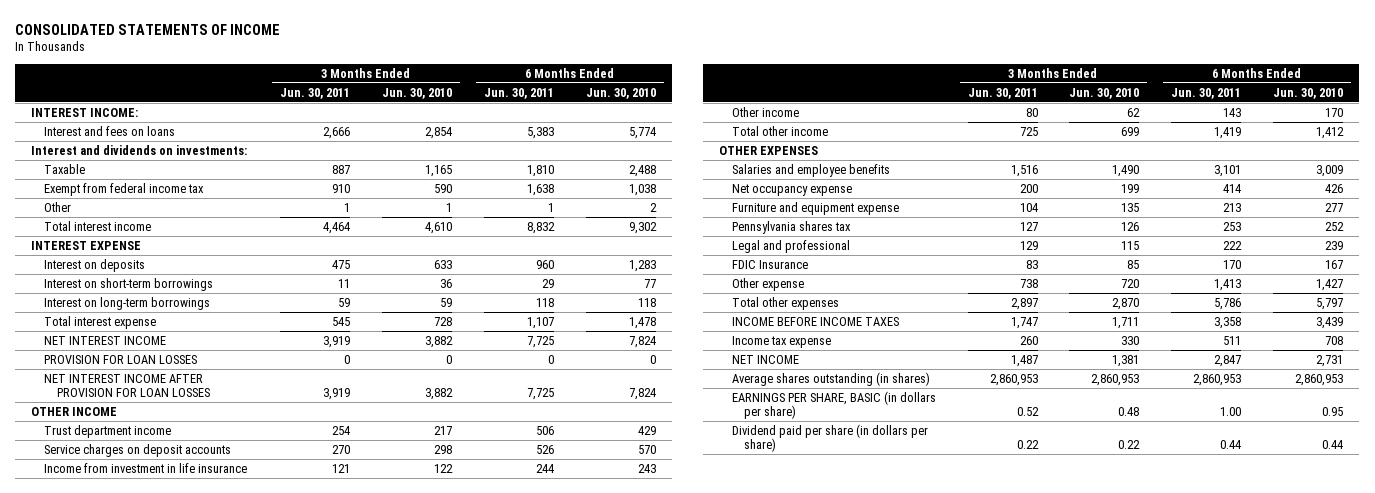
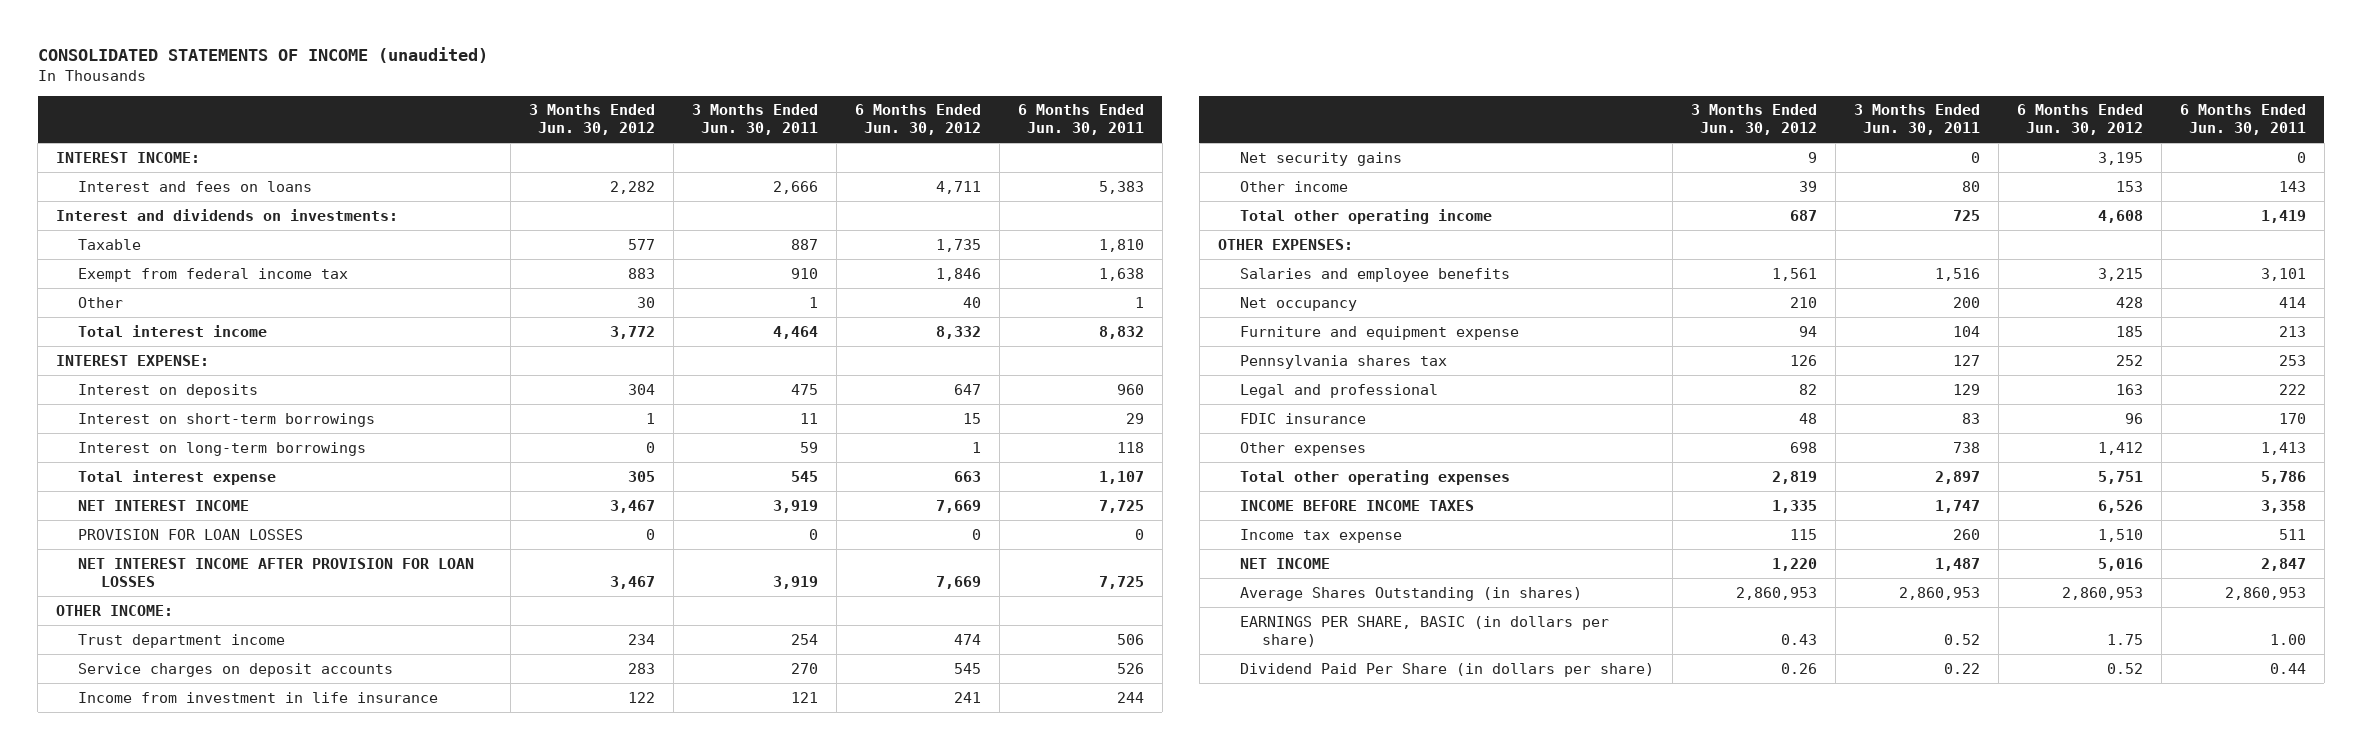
- CONSOLIDATED STATEMENTS OF INCOME
+ CONSOLIDATED STATEMENTS OF INCOME (unaudited)
- | 3 Months Ended Jun. 30, 2011 | 3 Months Ended Jun. 30, 2010 | 6 Months Ended Jun. 30, 2011 | 6 Months Ended Jun. 30, 2010
+ | 3 Months Ended Jun. 30, 2012 | 3 Months Ended Jun. 30, 2011 | 6 Months Ended Jun. 30, 2012 | 6 Months Ended Jun. 30, 2011
- INTEREST EXPENSE
+ INTEREST EXPENSE:
- OTHER INCOME
+ OTHER INCOME:
+ Net security gains | 9 | 0 | 3,195 | 0
- Total other income | 725 | 699 | 1,419 | 1,412
- OTHER EXPENSES
+ Total other operating income | 687 | 725 | 4,608 | 1,419
+ OTHER EXPENSES:
- Net occupancy expense | 200 | 199 | 414 | 426
+ Net occupancy | 210 | 200 | 428 | 414
- FDIC Insurance | 83 | 85 | 170 | 167
- Other expense | 738 | 720 | 1,413 | 1,427
- Total other expenses | 2,897 | 2,870 | 5,786 | 5,797
+ FDIC insurance | 48 | 83 | 96 | 170
+ Other expenses | 698 | 738 | 1,412 | 1,413
+ Total other operating expenses | 2,819 | 2,897 | 5,751 | 5,786
- Average shares outstanding (in shares) | 2,860,953 | 2,860,953 | 2,860,953 | 2,860,953
+ Average Shares Outstanding (in shares) | 2,860,953 | 2,860,953 | 2,860,953 | 2,860,953
- Dividend paid per share (in dollars per share) | 0.22 | 0.22 | 0.44 | 0.44
+ Dividend Paid Per Share (in dollars per share) | 0.26 | 0.22 | 0.52 | 0.44

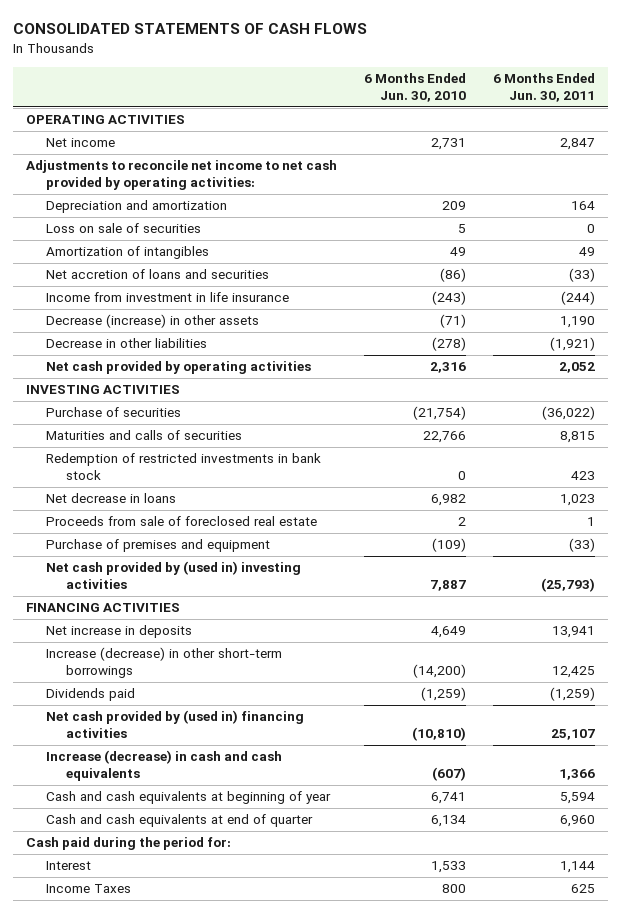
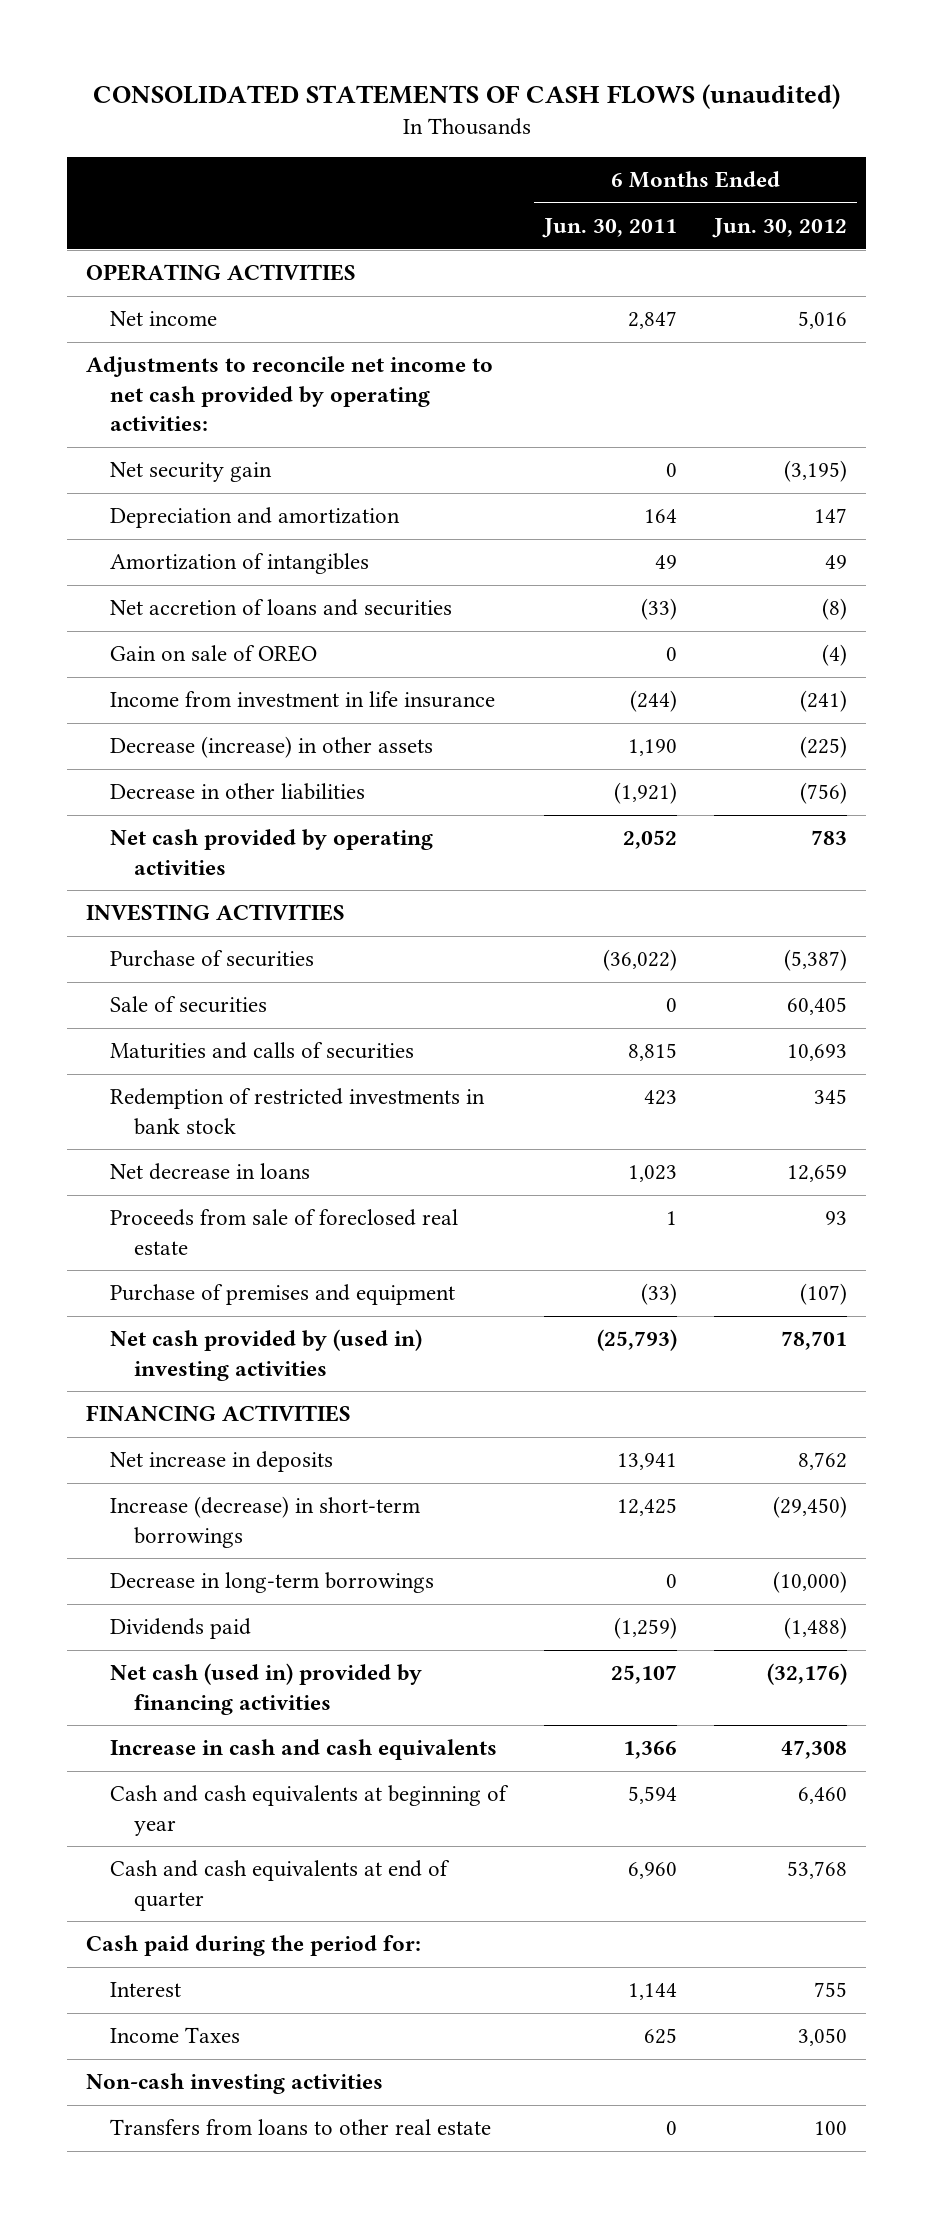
- CONSOLIDATED STATEMENTS OF CASH FLOWS
+ CONSOLIDATED STATEMENTS OF CASH FLOWS (unaudited)
- | 6 Months Ended Jun. 30, 2010 | 6 Months Ended Jun. 30, 2011
+ | 6 Months Ended Jun. 30, 2011 | 6 Months Ended Jun. 30, 2012
+ Net security gain | 0 | (3,195)
- Loss on sale of securities | 5 | 0
+ Gain on sale of OREO | 0 | (4)
+ Sale of securities | 0 | 60,405
- Increase (decrease) in other short-term borrowings | (14,200) | 12,425
+ Increase (decrease) in short-term borrowings | 12,425 | (29,450)
+ Decrease in long-term borrowings | 0 | (10,000)
- Net cash provided by (used in) financing activities | (10,810) | 25,107
- Increase (decrease) in cash and cash equivalents | (607) | 1,366
+ Net cash (used in) provided by financing activities | 25,107 | (32,176)
+ Increase in cash and cash equivalents | 1,366 | 47,308
+ Non-cash investing activities
+ Transfers from loans to other real estate | 0 | 100

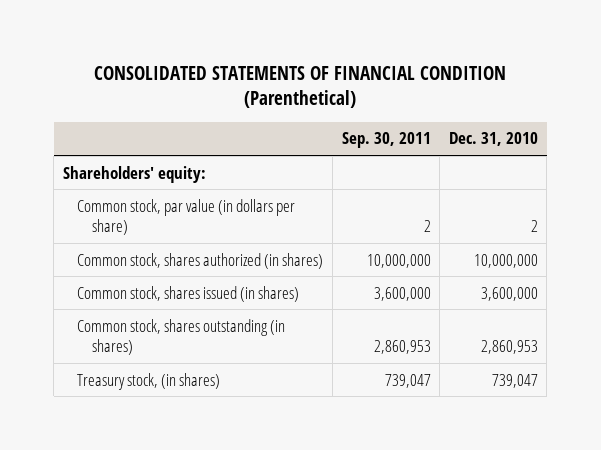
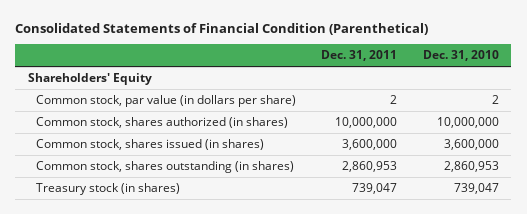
- CONSOLIDATED STATEMENTS OF FINANCIAL CONDITION (Parenthetical)
+ Consolidated Statements of Financial Condition (Parenthetical)
- | Sep. 30, 2011 | Dec. 31, 2010
+ | Dec. 31, 2011 | Dec. 31, 2010
- Shareholders' equity:
+ Shareholders' Equity
- Treasury stock, (in shares) | 739,047 | 739,047
+ Treasury stock (in shares) | 739,047 | 739,047

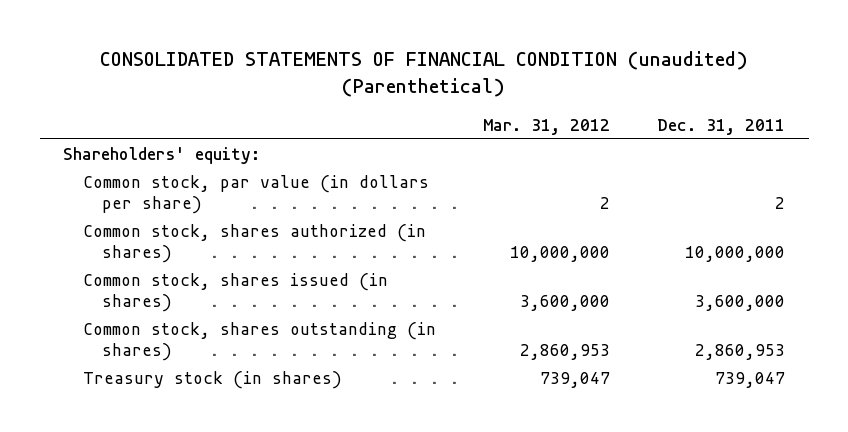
- Consolidated Statements of Financial Condition (Parenthetical)
+ CONSOLIDATED STATEMENTS OF FINANCIAL CONDITION (unaudited) (Parenthetical)
- | Dec. 31, 2011 | Dec. 31, 2010
+ | Mar. 31, 2012 | Dec. 31, 2011
- Shareholders' Equity
+ Shareholders' equity:

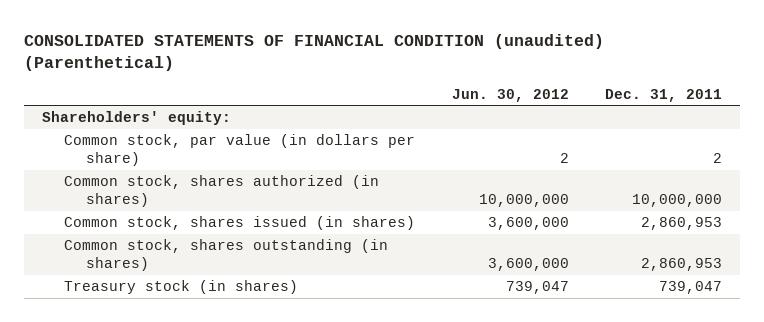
- | Mar. 31, 2012 | Dec. 31, 2011
+ | Jun. 30, 2012 | Dec. 31, 2011
- Common stock, shares issued (in shares) | 3,600,000 | 3,600,000
+ Common stock, shares issued (in shares) | 3,600,000 | 2,860,953

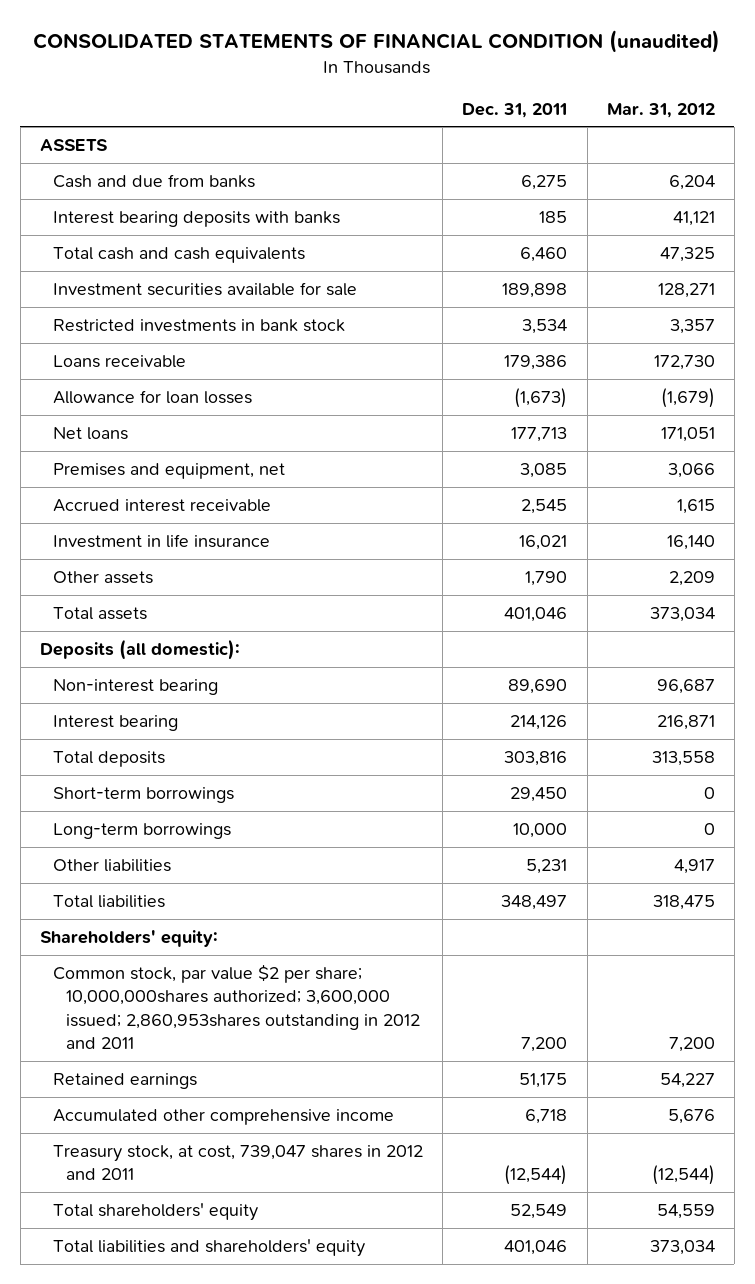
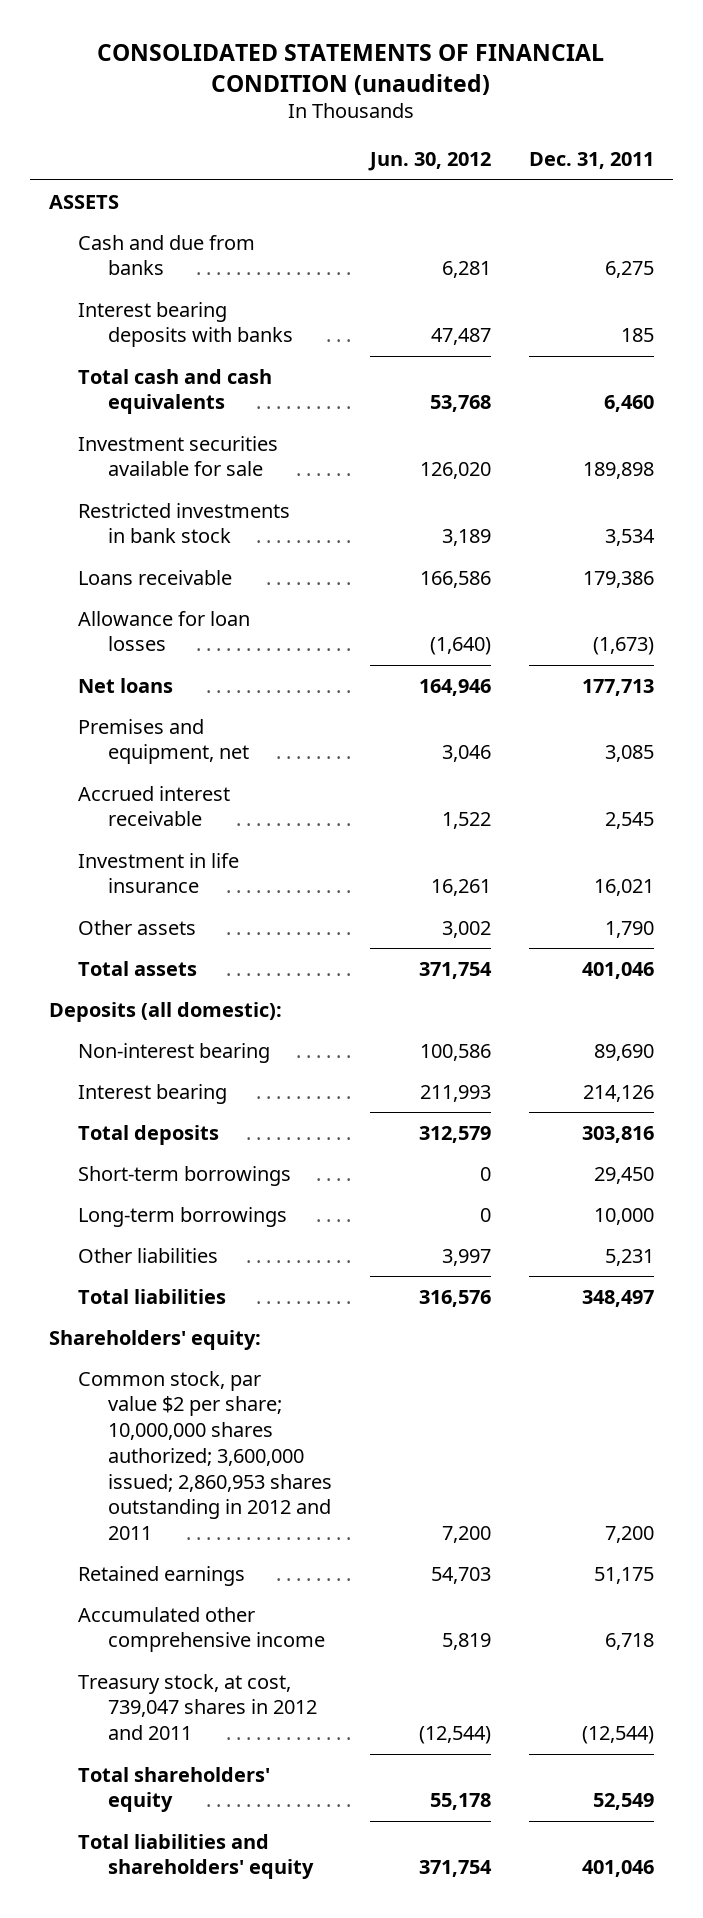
- | Dec. 31, 2011 | Mar. 31, 2012
+ | Jun. 30, 2012 | Dec. 31, 2011
- Common stock, par value $2 per share; 10,000,000shares authorized; 3,600,000 issued; 2,860,953shares outstanding in 2012 and 2011 | 7,200 | 7,200
+ Common stock, par value $2 per share; 10,000,000 shares authorized; 3,600,000 issued; 2,860,953 shares outstanding in 2012 and 2011 | 7,200 | 7,200

